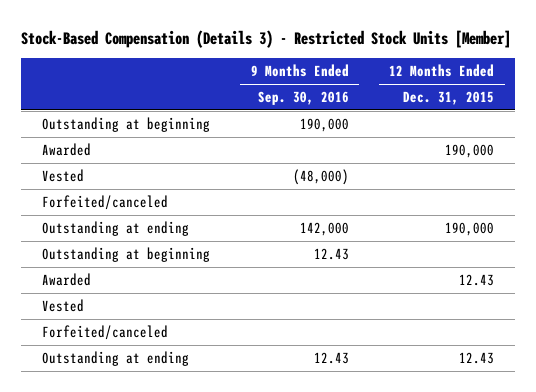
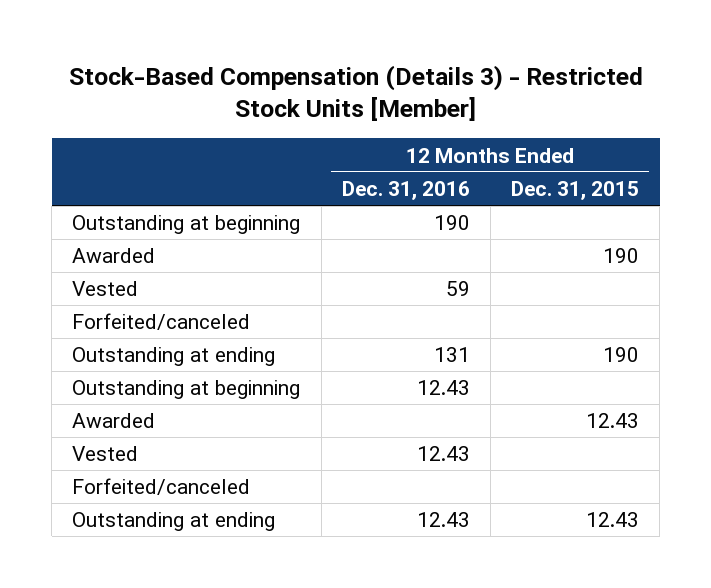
- | 9 Months Ended Sep. 30, 2016 | 12 Months Ended Dec. 31, 2015
+ | 12 Months Ended Dec. 31, 2016 | 12 Months Ended Dec. 31, 2015
- Awarded | | 190,000
+ Awarded | | 190
- Outstanding at ending | 142,000 | 190,000
+ Outstanding at ending | 131 | 190

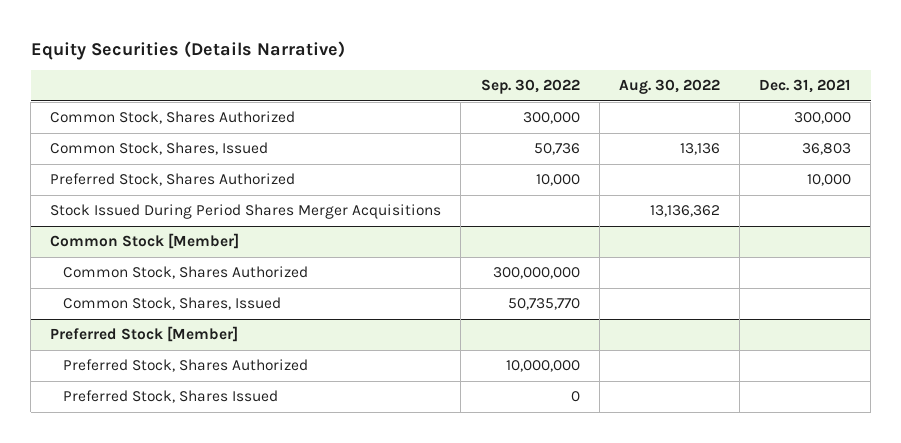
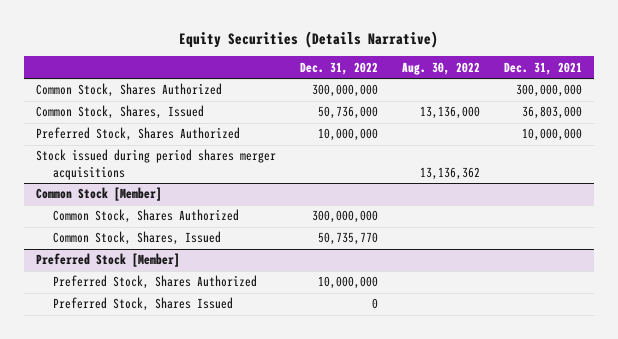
- | Sep. 30, 2022 | Aug. 30, 2022 | Dec. 31, 2021
+ | Dec. 31, 2022 | Aug. 30, 2022 | Dec. 31, 2021
- Common Stock, Shares Authorized | 300,000 | | 300,000
- Common Stock, Shares, Issued | 50,736 | 13,136 | 36,803
- Preferred Stock, Shares Authorized | 10,000 | | 10,000
- Stock Issued During Period Shares Merger Acquisitions | | 13,136,362 |
+ Common Stock, Shares Authorized | 300,000,000 | | 300,000,000
+ Common Stock, Shares, Issued | 50,736,000 | 13,136,000 | 36,803,000
+ Preferred Stock, Shares Authorized | 10,000,000 | | 10,000,000
+ Stock issued during period shares merger acquisitions | | 13,136,362 |

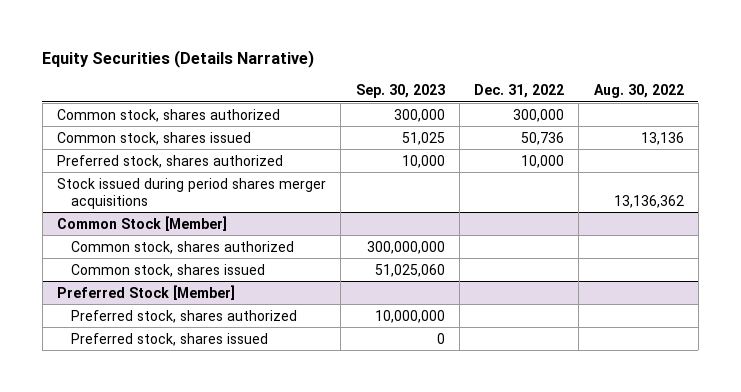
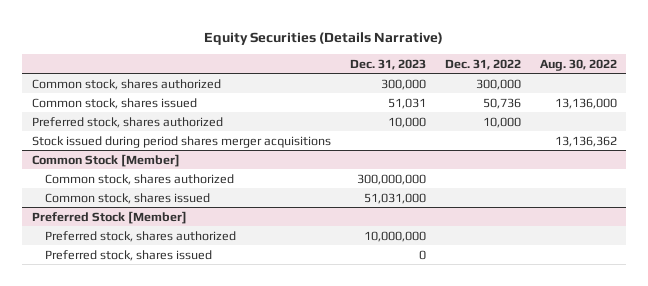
- | Sep. 30, 2023 | Dec. 31, 2022 | Aug. 30, 2022
+ | Dec. 31, 2023 | Dec. 31, 2022 | Aug. 30, 2022
- Common stock, shares issued | 51,025 | 50,736 | 13,136
+ Common stock, shares issued | 51,031 | 50,736 | 13,136,000

